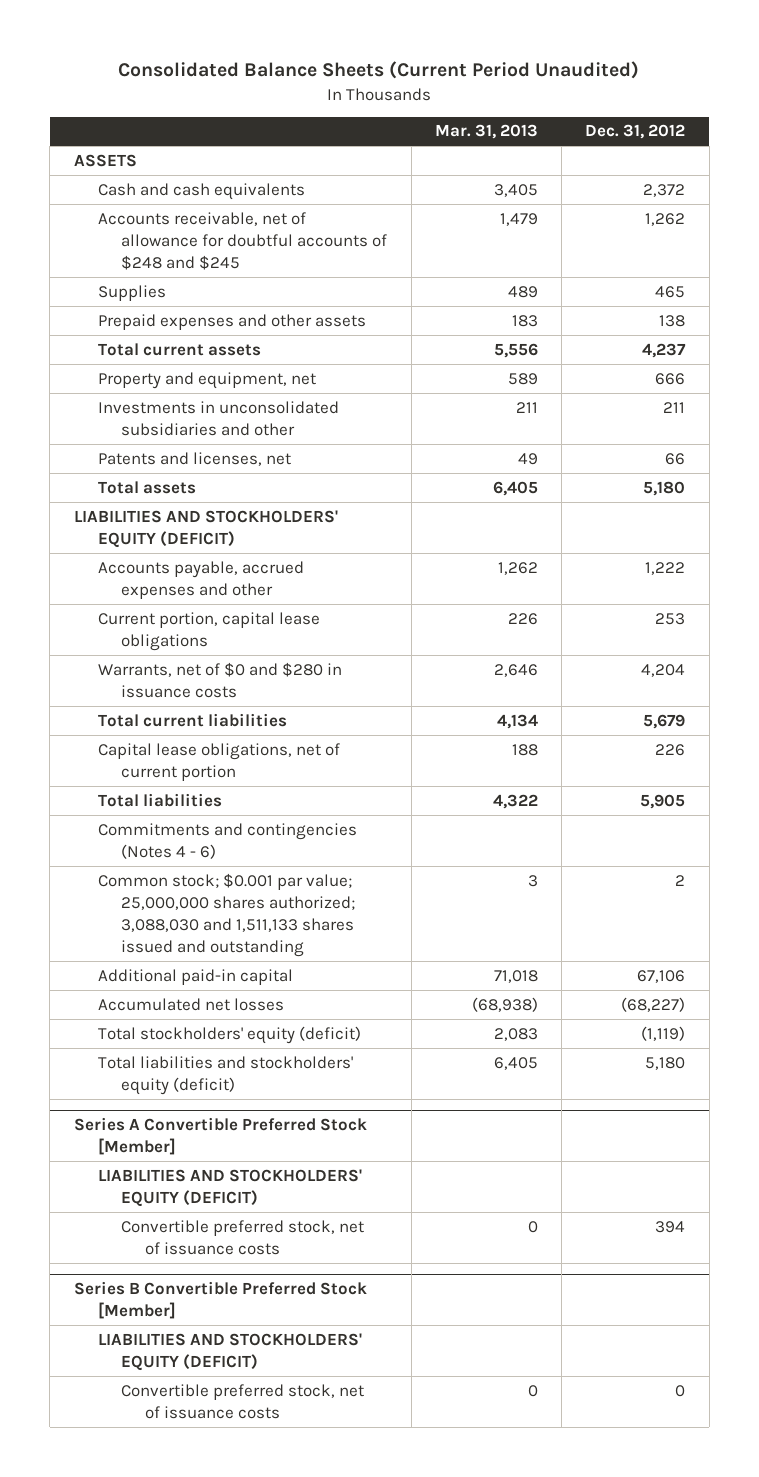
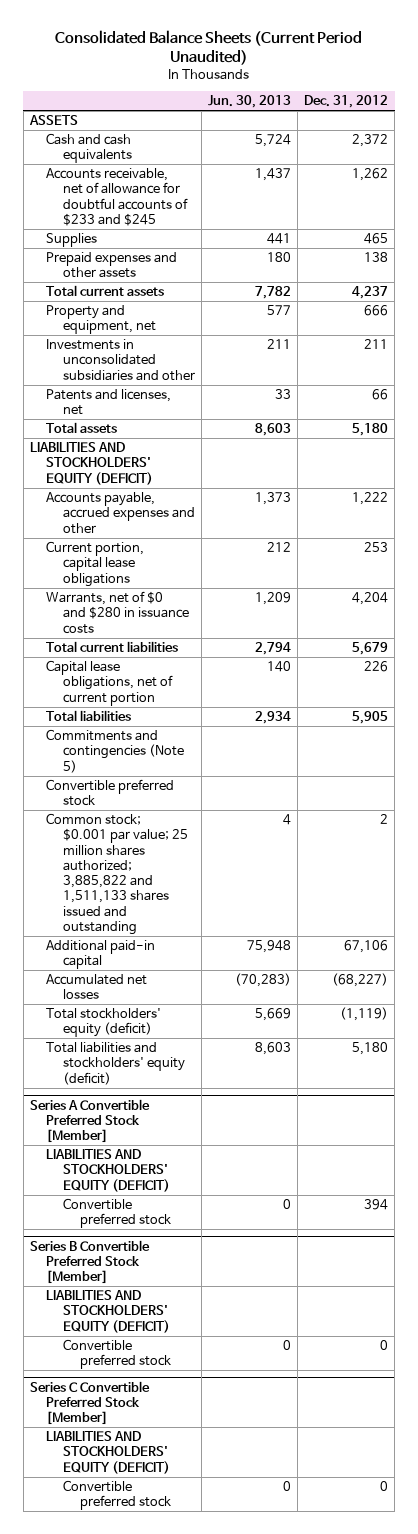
- | Mar. 31, 2013 | Dec. 31, 2012
+ | Jun. 30, 2013 | Dec. 31, 2012
- Accounts receivable, net of allowance for doubtful accounts of $248 and $245 | 1,479 | 1,262
+ Accounts receivable, net of allowance for doubtful accounts of $233 and $245 | 1,437 | 1,262
- Commitments and contingencies (Notes 4 - 6)
- Common stock; $0.001 par value; 25,000,000 shares authorized; 3,088,030 and 1,511,133 shares issued and outstanding | 3 | 2
+ Commitments and contingencies (Note 5)
+ Convertible preferred stock
+ Common stock; $0.001 par value; 25 million shares authorized; 3,885,822 and 1,511,133 shares issued and outstanding | 4 | 2
@ Series A Convertible Preferred Stock [Member]
- Convertible preferred stock, net of issuance costs | 0 | 394
+ Convertible preferred stock | 0 | 394
@ Series B Convertible Preferred Stock [Member]
- Convertible preferred stock, net of issuance costs | 0 | 0
+ Convertible preferred stock | 0 | 0
+ Series C Convertible Preferred Stock [Member]
+ LIABILITIES AND STOCKHOLDERS' EQUITY (DEFICIT)
+ Convertible preferred stock | 0 | 0

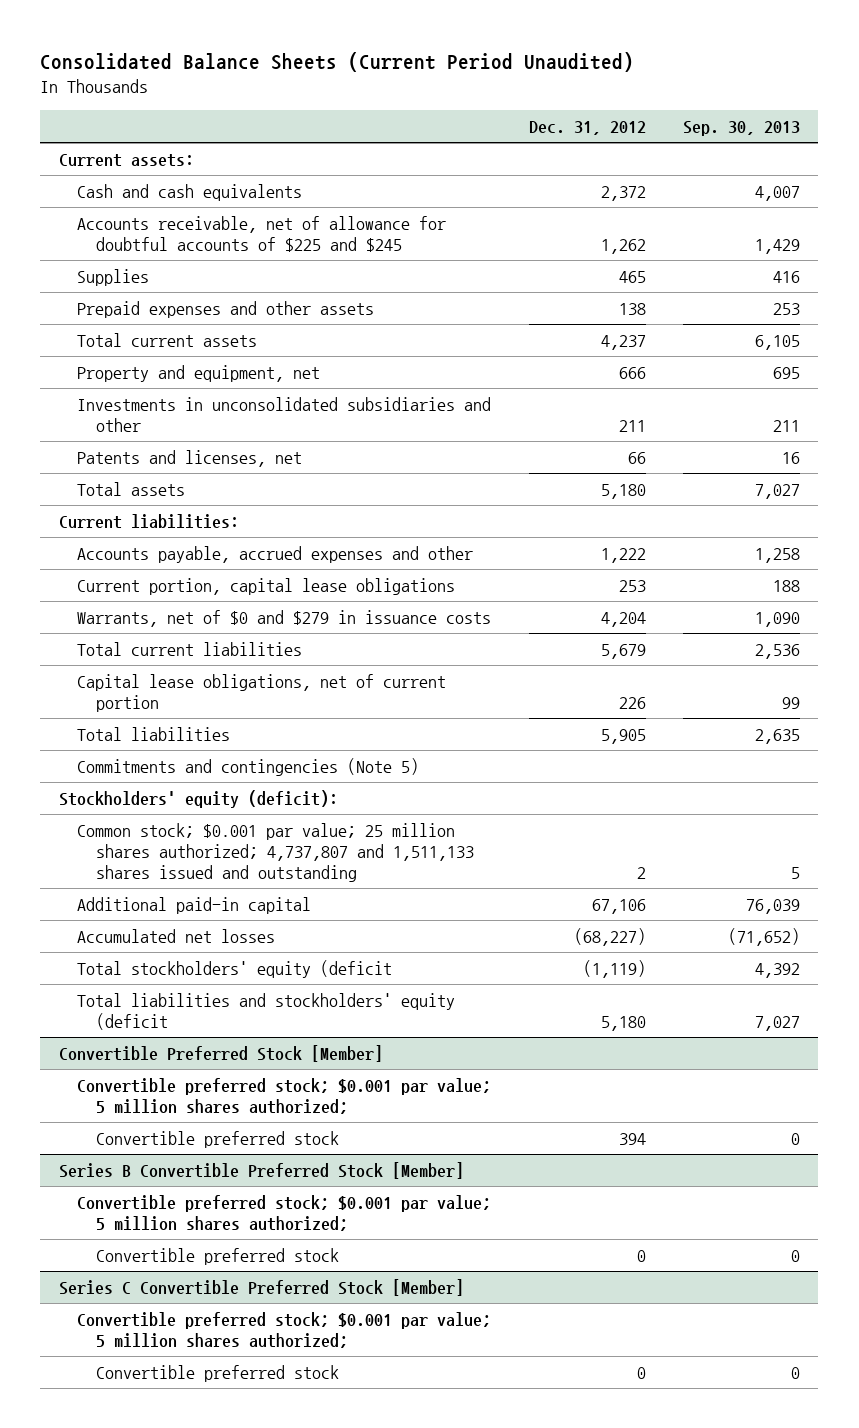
- | Jun. 30, 2013 | Dec. 31, 2012
+ | Dec. 31, 2012 | Sep. 30, 2013
- ASSETS
+ Current assets:
- Accounts receivable, net of allowance for doubtful accounts of $233 and $245 | 1,437 | 1,262
+ Accounts receivable, net of allowance for doubtful accounts of $225 and $245 | 1,262 | 1,429
- LIABILITIES AND STOCKHOLDERS' EQUITY (DEFICIT)
+ Current liabilities:
- Warrants, net of $0 and $280 in issuance costs | 1,209 | 4,204
+ Warrants, net of $0 and $279 in issuance costs | 4,204 | 1,090
- Convertible preferred stock
- Common stock; $0.001 par value; 25 million shares authorized; 3,885,822 and 1,511,133 shares issued and outstanding | 4 | 2
+ Stockholders' equity (deficit):
+ Common stock; $0.001 par value; 25 million shares authorized; 4,737,807 and 1,511,133 shares issued and outstanding | 2 | 5
- Total stockholders' equity (deficit) | 5,669 | (1,119)
- Total liabilities and stockholders' equity (deficit) | 8,603 | 5,180
- Series A Convertible Preferred Stock [Member]
- LIABILITIES AND STOCKHOLDERS' EQUITY (DEFICIT)
+ Total stockholders' equity (deficit | (1,119) | 4,392
+ Total liabilities and stockholders' equity (deficit | 5,180 | 7,027
+ Convertible Preferred Stock [Member]
+ Convertible preferred stock; $0.001 par value; 5 million shares authorized;
@ Series B Convertible Preferred Stock [Member]
- LIABILITIES AND STOCKHOLDERS' EQUITY (DEFICIT)
+ Convertible preferred stock; $0.001 par value; 5 million shares authorized;
@ Series C Convertible Preferred Stock [Member]
- LIABILITIES AND STOCKHOLDERS' EQUITY (DEFICIT)
+ Convertible preferred stock; $0.001 par value; 5 million shares authorized;

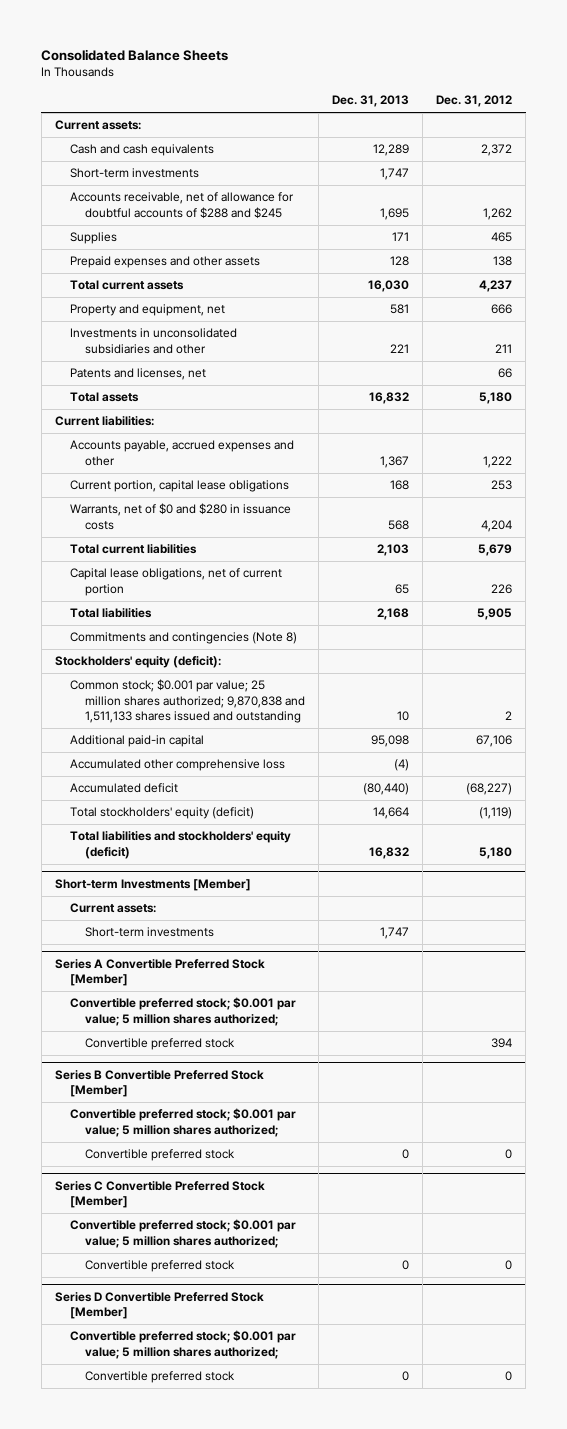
- Consolidated Balance Sheets (Current Period Unaudited)
+ Consolidated Balance Sheets
- | Dec. 31, 2012 | Sep. 30, 2013
+ | Dec. 31, 2013 | Dec. 31, 2012
- Accounts receivable, net of allowance for doubtful accounts of $225 and $245 | 1,262 | 1,429
+ Short-term investments | 1,747 |
+ Accounts receivable, net of allowance for doubtful accounts of $288 and $245 | 1,695 | 1,262
- Warrants, net of $0 and $279 in issuance costs | 4,204 | 1,090
+ Warrants, net of $0 and $280 in issuance costs | 568 | 4,204
- Commitments and contingencies (Note 5)
+ Commitments and contingencies (Note 8)
- Common stock; $0.001 par value; 25 million shares authorized; 4,737,807 and 1,511,133 shares issued and outstanding | 2 | 5
+ Common stock; $0.001 par value; 25 million shares authorized; 9,870,838 and 1,511,133 shares issued and outstanding | 10 | 2
- Accumulated net losses | (68,227) | (71,652)
- Total stockholders' equity (deficit | (1,119) | 4,392
- Total liabilities and stockholders' equity (deficit | 5,180 | 7,027
- Convertible Preferred Stock [Member]
+ Accumulated other comprehensive loss | (4) |
+ Accumulated deficit | (80,440) | (68,227)
+ Total stockholders' equity (deficit) | 14,664 | (1,119)
+ Total liabilities and stockholders' equity (deficit) | 16,832 | 5,180
+ Short-term Investments [Member]
+ Current assets:
+ Short-term investments | 1,747 |
+ Series A Convertible Preferred Stock [Member]
+ Series D Convertible Preferred Stock [Member]
+ Convertible preferred stock; $0.001 par value; 5 million shares authorized;
+ Convertible preferred stock | 0 | 0

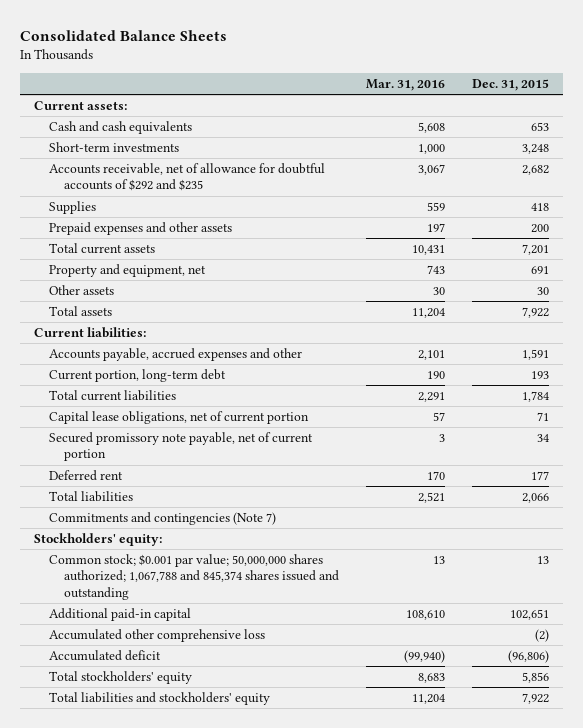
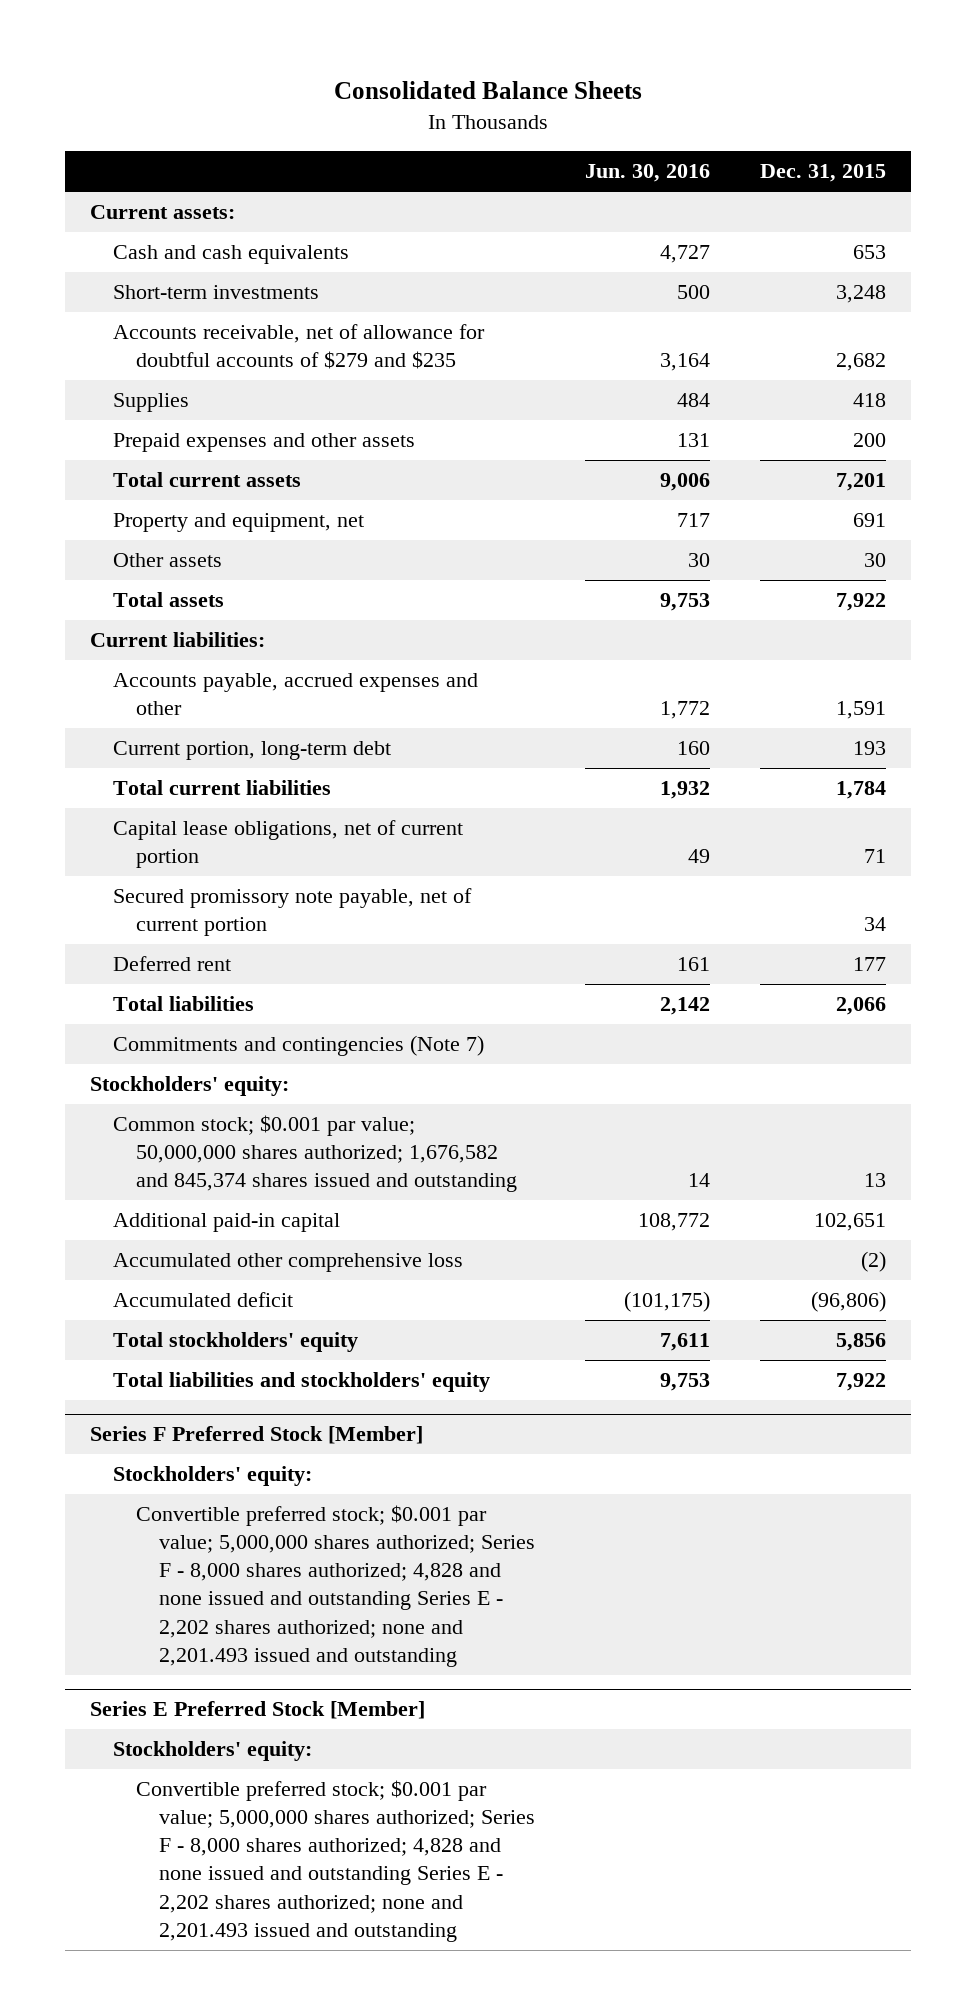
- | Mar. 31, 2016 | Dec. 31, 2015
+ | Jun. 30, 2016 | Dec. 31, 2015
- Accounts receivable, net of allowance for doubtful accounts of $292 and $235 | 3,067 | 2,682
+ Accounts receivable, net of allowance for doubtful accounts of $279 and $235 | 3,164 | 2,682
- Common stock; $0.001 par value; 50,000,000 shares authorized; 1,067,788 and 845,374 shares issued and outstanding | 13 | 13
+ Common stock; $0.001 par value; 50,000,000 shares authorized; 1,676,582 and 845,374 shares issued and outstanding | 14 | 13
+ Series F Preferred Stock [Member]
+ Stockholders' equity:
+ Convertible preferred stock; $0.001 par value; 5,000,000 shares authorized; Series F - 8,000 shares authorized; 4,828 and none issued and outstanding Series E - 2,202 shares authorized; none and 2,201.493 issued and outstanding
+ Series E Preferred Stock [Member]
+ Stockholders' equity:
+ Convertible preferred stock; $0.001 par value; 5,000,000 shares authorized; Series F - 8,000 shares authorized; 4,828 and none issued and outstanding Series E - 2,202 shares authorized; none and 2,201.493 issued and outstanding

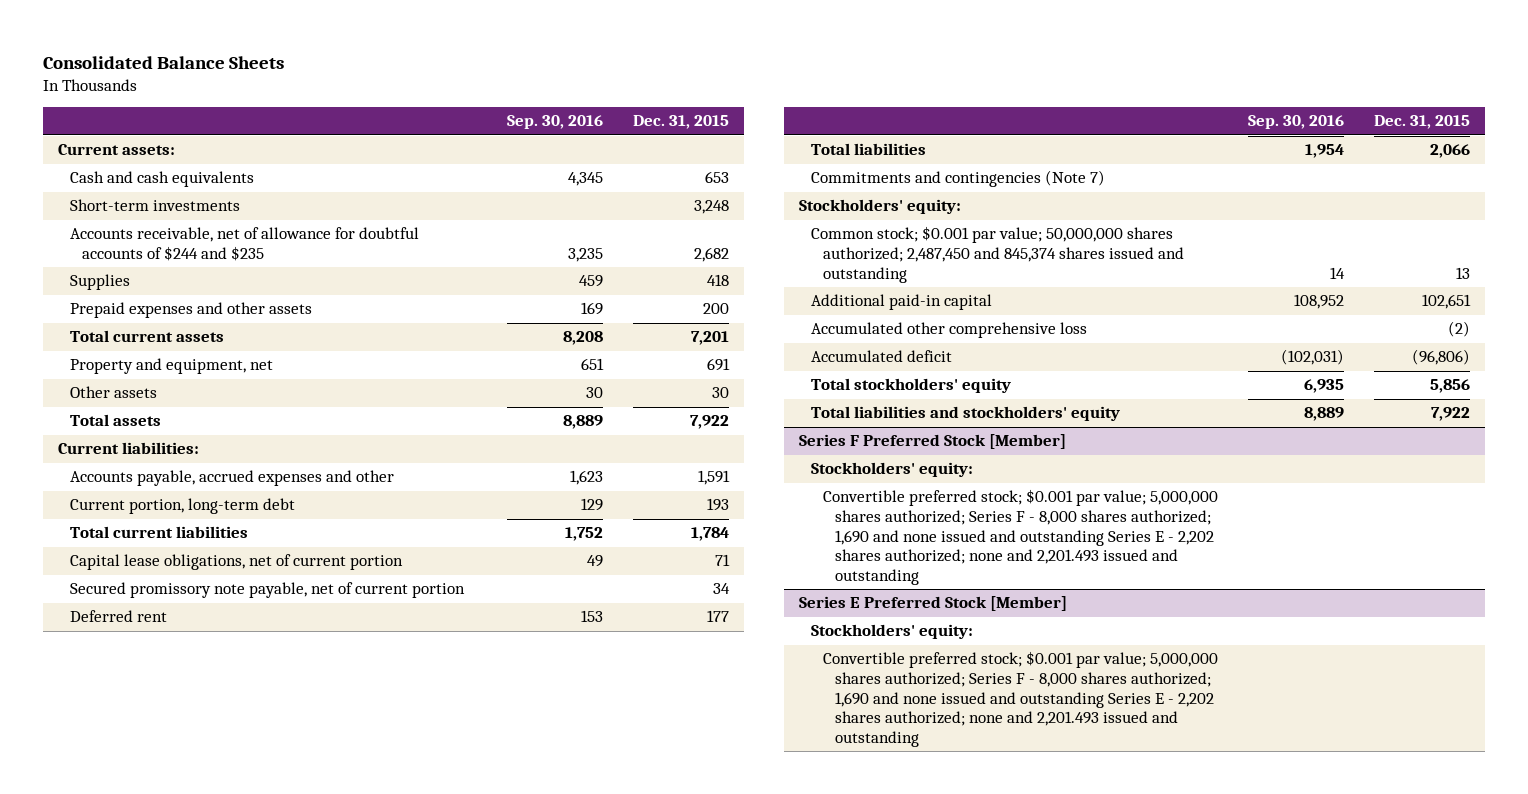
- | Jun. 30, 2016 | Dec. 31, 2015
+ | Sep. 30, 2016 | Dec. 31, 2015
- Accounts receivable, net of allowance for doubtful accounts of $279 and $235 | 3,164 | 2,682
+ Accounts receivable, net of allowance for doubtful accounts of $244 and $235 | 3,235 | 2,682
- Common stock; $0.001 par value; 50,000,000 shares authorized; 1,676,582 and 845,374 shares issued and outstanding | 14 | 13
+ Common stock; $0.001 par value; 50,000,000 shares authorized; 2,487,450 and 845,374 shares issued and outstanding | 14 | 13
@ Series F Preferred Stock [Member]
- Convertible preferred stock; $0.001 par value; 5,000,000 shares authorized; Series F - 8,000 shares authorized; 4,828 and none issued and outstanding Series E - 2,202 shares authorized; none and 2,201.493 issued and outstanding
+ Convertible preferred stock; $0.001 par value; 5,000,000 shares authorized; Series F - 8,000 shares authorized; 1,690 and none issued and outstanding Series E - 2,202 shares authorized; none and 2,201.493 issued and outstanding
@ Series E Preferred Stock [Member]
- Convertible preferred stock; $0.001 par value; 5,000,000 shares authorized; Series F - 8,000 shares authorized; 4,828 and none issued and outstanding Series E - 2,202 shares authorized; none and 2,201.493 issued and outstanding
+ Convertible preferred stock; $0.001 par value; 5,000,000 shares authorized; Series F - 8,000 shares authorized; 1,690 and none issued and outstanding Series E - 2,202 shares authorized; none and 2,201.493 issued and outstanding

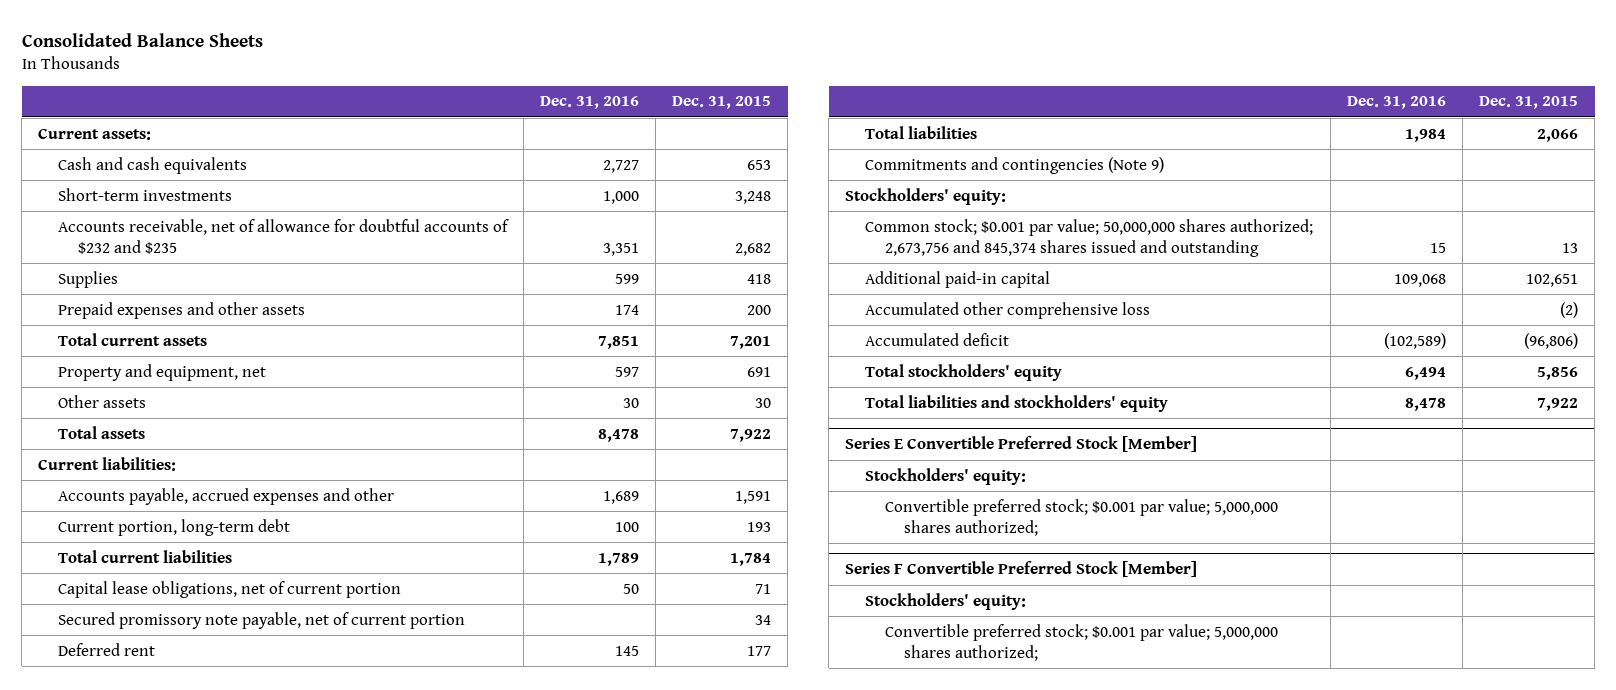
- | Sep. 30, 2016 | Dec. 31, 2015
+ | Dec. 31, 2016 | Dec. 31, 2015
- Accounts receivable, net of allowance for doubtful accounts of $244 and $235 | 3,235 | 2,682
+ Accounts receivable, net of allowance for doubtful accounts of $232 and $235 | 3,351 | 2,682
- Commitments and contingencies (Note 7)
+ Commitments and contingencies (Note 9)
- Common stock; $0.001 par value; 50,000,000 shares authorized; 2,487,450 and 845,374 shares issued and outstanding | 14 | 13
+ Common stock; $0.001 par value; 50,000,000 shares authorized; 2,673,756 and 845,374 shares issued and outstanding | 15 | 13
- Series F Preferred Stock [Member]
+ Series E Convertible Preferred Stock [Member]
- Convertible preferred stock; $0.001 par value; 5,000,000 shares authorized; Series F - 8,000 shares authorized; 1,690 and none issued and outstanding Series E - 2,202 shares authorized; none and 2,201.493 issued and outstanding
- Series E Preferred Stock [Member]
+ Convertible preferred stock; $0.001 par value; 5,000,000 shares authorized;
+ Series F Convertible Preferred Stock [Member]
- Convertible preferred stock; $0.001 par value; 5,000,000 shares authorized; Series F - 8,000 shares authorized; 1,690 and none issued and outstanding Series E - 2,202 shares authorized; none and 2,201.493 issued and outstanding
+ Convertible preferred stock; $0.001 par value; 5,000,000 shares authorized;

